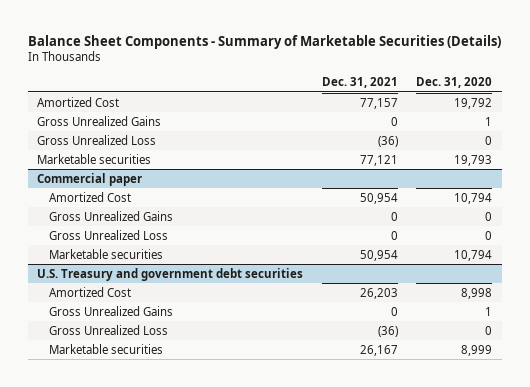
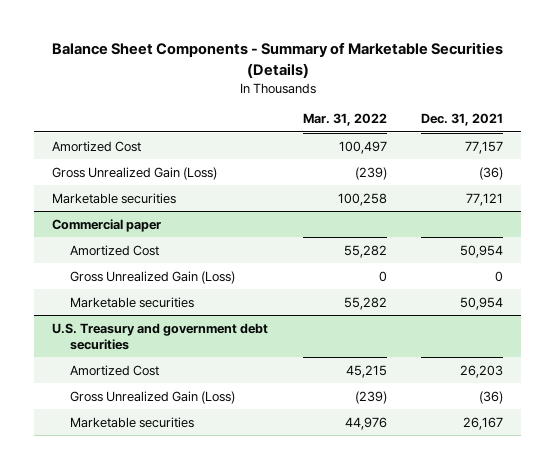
- | Dec. 31, 2021 | Dec. 31, 2020
+ | Mar. 31, 2022 | Dec. 31, 2021
- Gross Unrealized Gains | 0 | 1
- Gross Unrealized Loss | (36) | 0
+ Gross Unrealized Gain (Loss) | (239) | (36)
@ Commercial paper
- Gross Unrealized Gains | 0 | 0
- Gross Unrealized Loss | 0 | 0
+ Gross Unrealized Gain (Loss) | 0 | 0
@ U.S. Treasury and government debt securities
- Gross Unrealized Gains | 0 | 1
- Gross Unrealized Loss | (36) | 0
+ Gross Unrealized Gain (Loss) | (239) | (36)

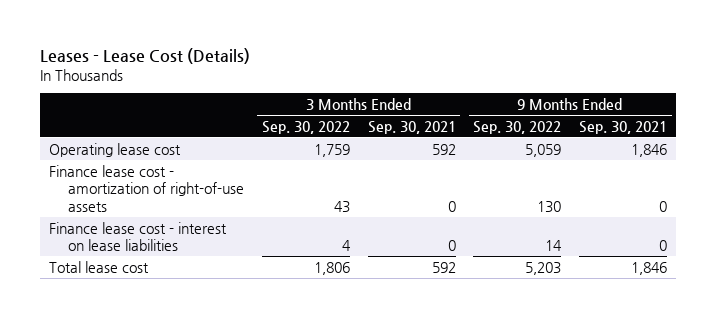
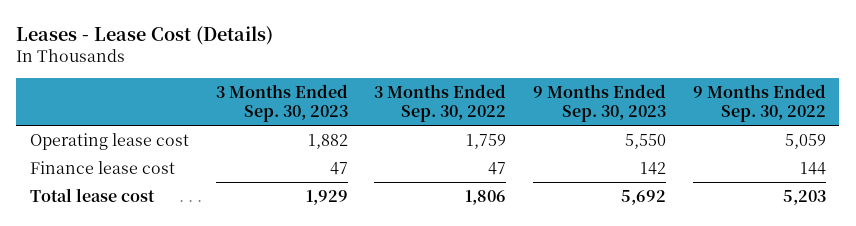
- | 3 Months Ended Sep. 30, 2022 | 3 Months Ended Sep. 30, 2021 | 9 Months Ended Sep. 30, 2022 | 9 Months Ended Sep. 30, 2021
+ | 3 Months Ended Sep. 30, 2023 | 3 Months Ended Sep. 30, 2022 | 9 Months Ended Sep. 30, 2023 | 9 Months Ended Sep. 30, 2022
- Finance lease cost - amortization of right-of-use assets | 43 | 0 | 130 | 0
- Finance lease cost - interest on lease liabilities | 4 | 0 | 14 | 0
+ Finance lease cost | 47 | 47 | 142 | 144

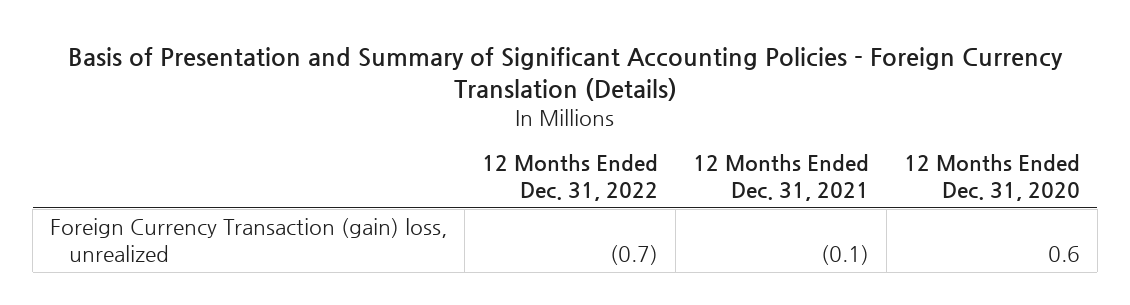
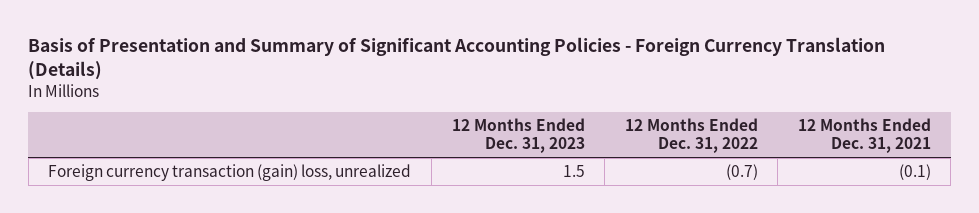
- | 12 Months Ended Dec. 31, 2022 | 12 Months Ended Dec. 31, 2021 | 12 Months Ended Dec. 31, 2020
+ | 12 Months Ended Dec. 31, 2023 | 12 Months Ended Dec. 31, 2022 | 12 Months Ended Dec. 31, 2021
- Foreign Currency Transaction (gain) loss, unrealized | (0.7) | (0.1) | 0.6
+ Foreign currency transaction (gain) loss, unrealized | 1.5 | (0.7) | (0.1)

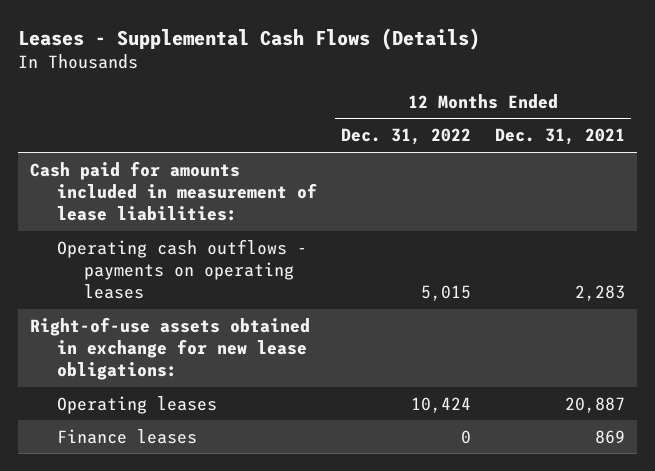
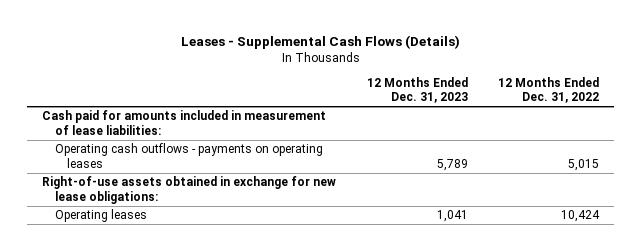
- | 12 Months Ended Dec. 31, 2022 | 12 Months Ended Dec. 31, 2021
+ | 12 Months Ended Dec. 31, 2023 | 12 Months Ended Dec. 31, 2022
- Finance leases | 0 | 869

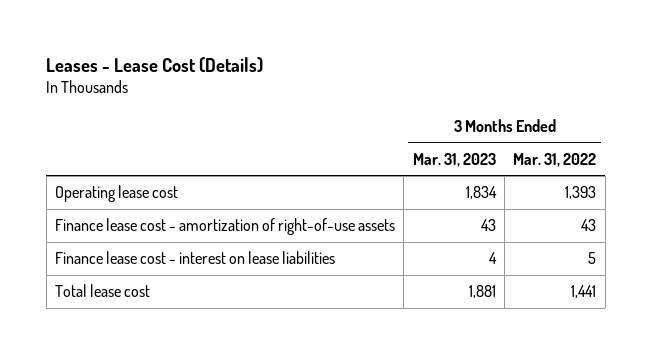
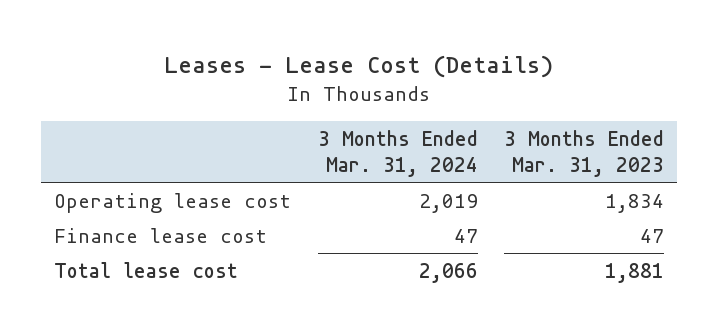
- | 3 Months Ended Mar. 31, 2023 | 3 Months Ended Mar. 31, 2022
+ | 3 Months Ended Mar. 31, 2024 | 3 Months Ended Mar. 31, 2023
- Finance lease cost - amortization of right-of-use assets | 43 | 43
- Finance lease cost - interest on lease liabilities | 4 | 5
+ Finance lease cost | 47 | 47

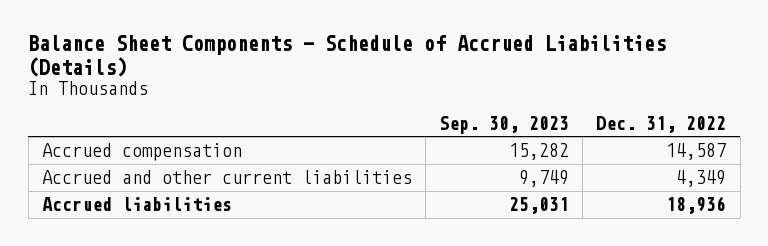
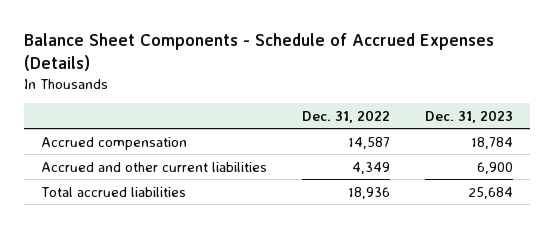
- Balance Sheet Components - Schedule of Accrued Liabilities (Details)
+ Balance Sheet Components - Schedule of Accrued Expenses (Details)
- | Sep. 30, 2023 | Dec. 31, 2022
+ | Dec. 31, 2022 | Dec. 31, 2023
- Accrued liabilities | 25,031 | 18,936
+ Total accrued liabilities | 18,936 | 25,684

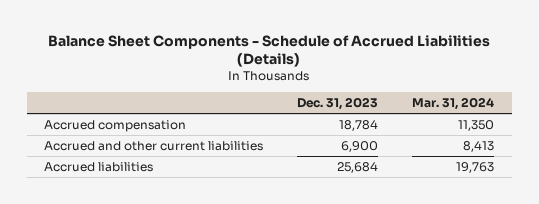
- Balance Sheet Components - Schedule of Accrued Expenses (Details)
+ Balance Sheet Components - Schedule of Accrued Liabilities (Details)
- | Dec. 31, 2022 | Dec. 31, 2023
+ | Dec. 31, 2023 | Mar. 31, 2024
- Total accrued liabilities | 18,936 | 25,684
+ Accrued liabilities | 25,684 | 19,763

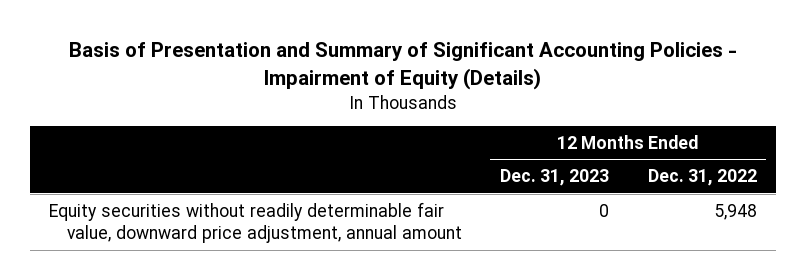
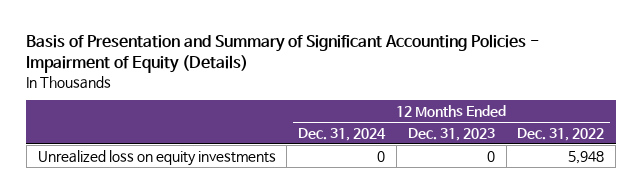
- | 12 Months Ended Dec. 31, 2023 | 12 Months Ended Dec. 31, 2022
+ | 12 Months Ended Dec. 31, 2024 | 12 Months Ended Dec. 31, 2023 | 12 Months Ended Dec. 31, 2022
- Equity securities without readily determinable fair value, downward price adjustment, annual amount | 0 | 5,948
+ Unrealized loss on equity investments | 0 | 0 | 5,948

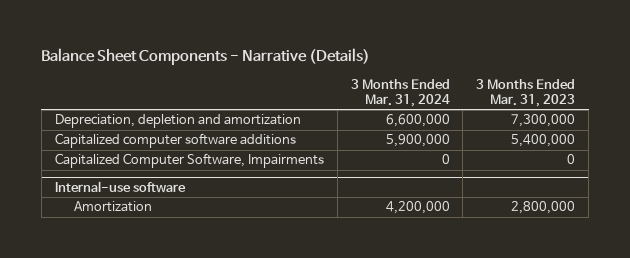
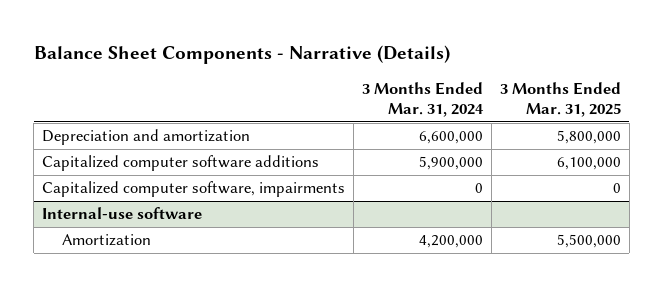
- | 3 Months Ended Mar. 31, 2024 | 3 Months Ended Mar. 31, 2023
+ | 3 Months Ended Mar. 31, 2024 | 3 Months Ended Mar. 31, 2025
- Depreciation, depletion and amortization | 6,600,000 | 7,300,000
+ Depreciation and amortization | 6,600,000 | 5,800,000
- Capitalized Computer Software, Impairments | 0 | 0
+ Capitalized computer software, impairments | 0 | 0

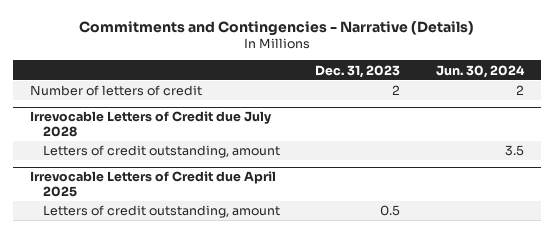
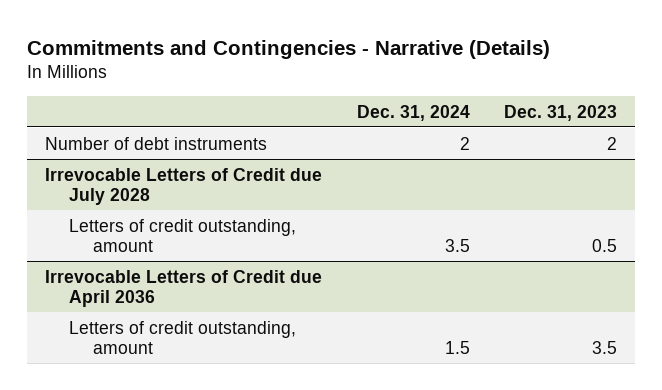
- | Dec. 31, 2023 | Jun. 30, 2024
+ | Dec. 31, 2024 | Dec. 31, 2023
- Number of letters of credit | 2 | 2
+ Number of debt instruments | 2 | 2
@ Irrevocable Letters of Credit due July 2028
- Letters of credit outstanding, amount | | 3.5
- Irrevocable Letters of Credit due April 2025
+ Irrevocable Letters of Credit due April 2036
+ Letters of credit outstanding, amount | 1.5 | 3.5

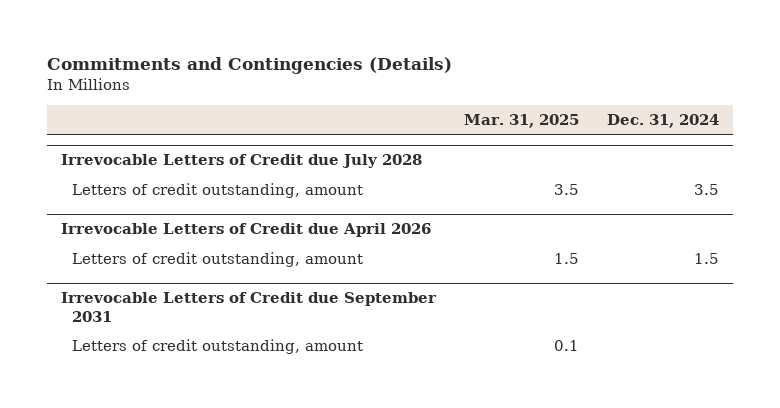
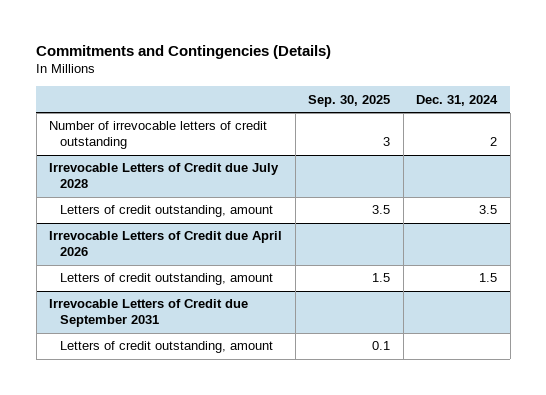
- | Mar. 31, 2025 | Dec. 31, 2024
+ | Sep. 30, 2025 | Dec. 31, 2024
+ Number of irrevocable letters of credit outstanding | 3 | 2

